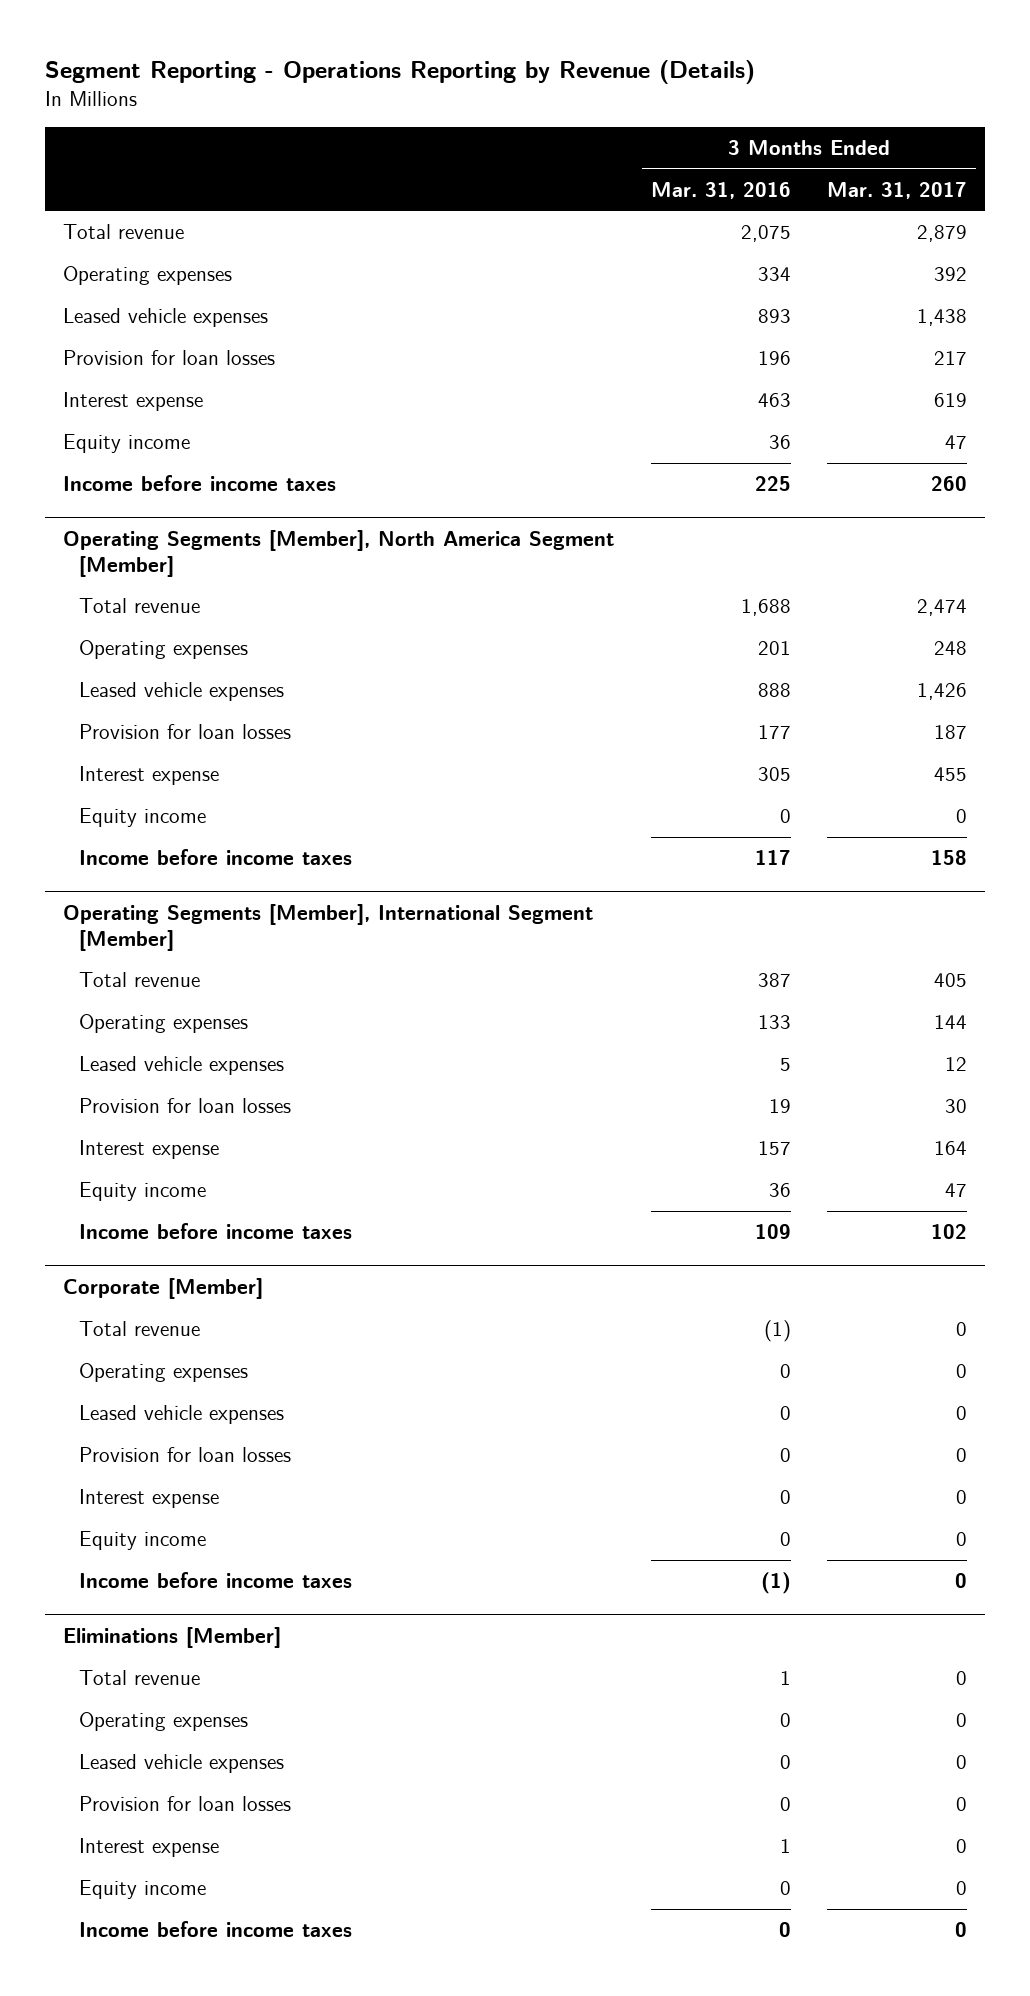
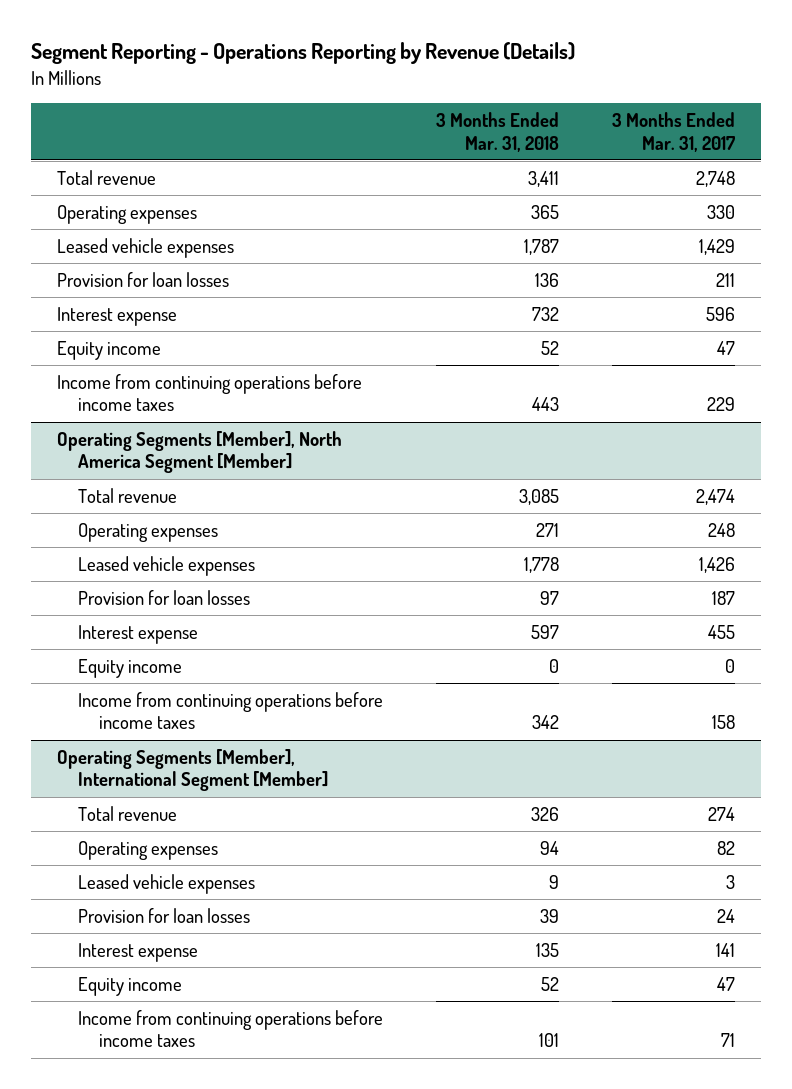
- | 3 Months Ended Mar. 31, 2016 | 3 Months Ended Mar. 31, 2017
+ | 3 Months Ended Mar. 31, 2018 | 3 Months Ended Mar. 31, 2017
- Total revenue | 2,075 | 2,879
- Operating expenses | 334 | 392
- Leased vehicle expenses | 893 | 1,438
- Provision for loan losses | 196 | 217
- Interest expense | 463 | 619
+ Total revenue | 3,411 | 2,748
+ Operating expenses | 365 | 330
+ Leased vehicle expenses | 1,787 | 1,429
+ Provision for loan losses | 136 | 211
+ Interest expense | 732 | 596
- Income before income taxes | 225 | 260
+ Income from continuing operations before income taxes | 443 | 229
@ Operating Segments [Member], North America Segment [Member]
- Income before income taxes | 117 | 158
+ Income from continuing operations before income taxes | 342 | 158
@ Operating Segments [Member], International Segment [Member]
- Total revenue | 387 | 405
- Operating expenses | 133 | 144
- Leased vehicle expenses | 5 | 12
- Provision for loan losses | 19 | 30
- Interest expense | 157 | 164
+ Total revenue | 326 | 274
+ Operating expenses | 94 | 82
+ Leased vehicle expenses | 9 | 3
+ Provision for loan losses | 39 | 24
+ Interest expense | 135 | 141
- Income before income taxes | 109 | 102
- Corporate [Member]
- Total revenue | (1) | 0
- Operating expenses | 0 | 0
- Leased vehicle expenses | 0 | 0
- Provision for loan losses | 0 | 0
- Interest expense | 0 | 0
- Equity income | 0 | 0
- Income before income taxes | (1) | 0
- Eliminations [Member]
- Total revenue | 1 | 0
- Operating expenses | 0 | 0
- Leased vehicle expenses | 0 | 0
- Provision for loan losses | 0 | 0
- Interest expense | 1 | 0
- Equity income | 0 | 0
- Income before income taxes | 0 | 0
@ Operating Segments [Member], International Segment [Member]
+ Income from continuing operations before income taxes | 101 | 71

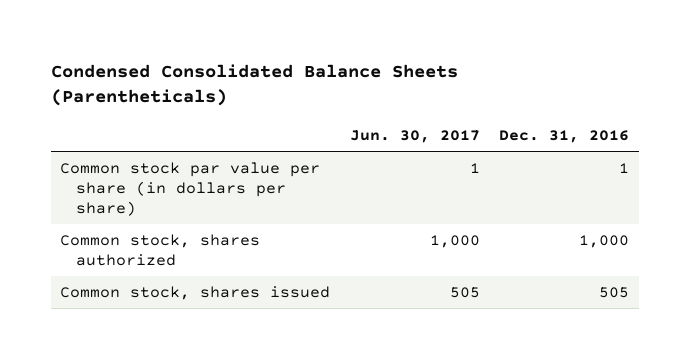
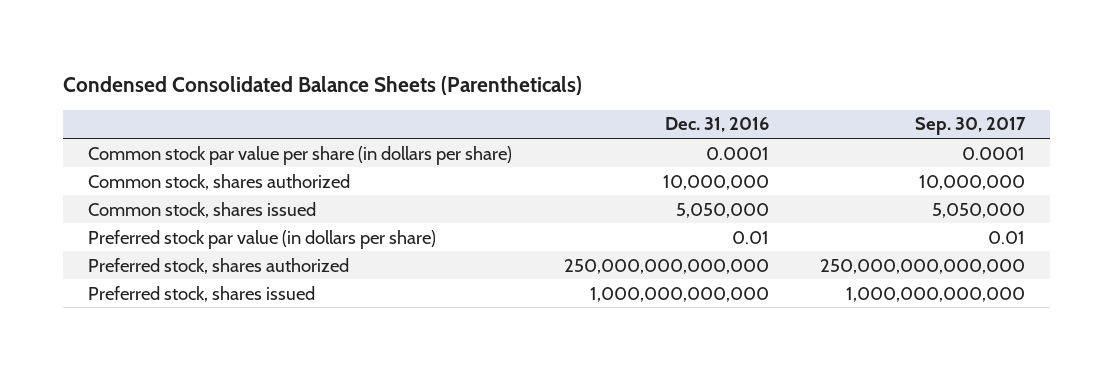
- | Jun. 30, 2017 | Dec. 31, 2016
+ | Dec. 31, 2016 | Sep. 30, 2017
- Common stock par value per share (in dollars per share) | 1 | 1
- Common stock, shares authorized | 1,000 | 1,000
- Common stock, shares issued | 505 | 505
+ Common stock par value per share (in dollars per share) | 0.0001 | 0.0001
+ Common stock, shares authorized | 10,000,000 | 10,000,000
+ Common stock, shares issued | 5,050,000 | 5,050,000
+ Preferred stock par value (in dollars per share) | 0.01 | 0.01
+ Preferred stock, shares authorized | 250,000,000,000,000 | 250,000,000,000,000
+ Preferred stock, shares issued | 1,000,000,000,000 | 1,000,000,000,000

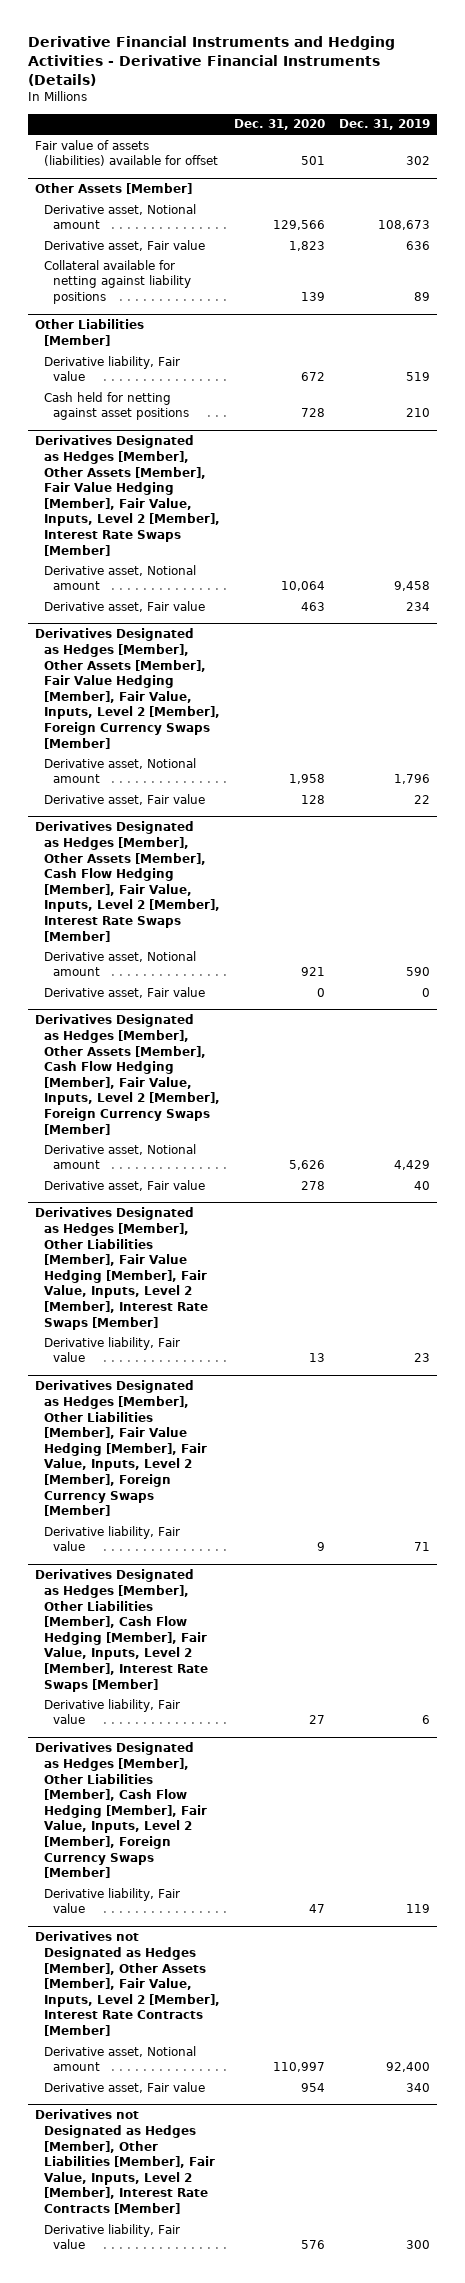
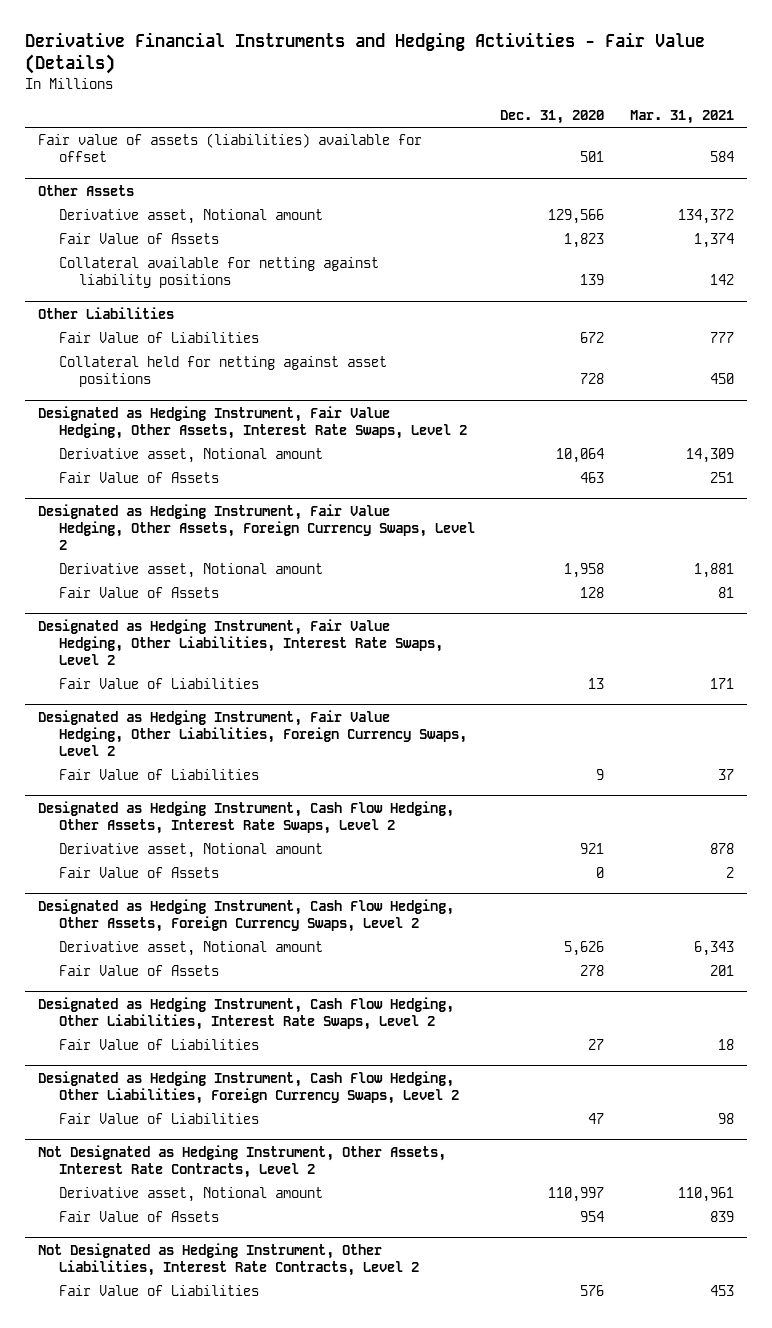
- Derivative Financial Instruments and Hedging Activities - Derivative Financial Instruments (Details)
+ Derivative Financial Instruments and Hedging Activities - Fair Value (Details)
- | Dec. 31, 2020 | Dec. 31, 2019
+ | Dec. 31, 2020 | Mar. 31, 2021
- Other Assets [Member]
+ Other Assets
- Derivative asset, Fair value | 1,823 | 636
+ Fair Value of Assets | 1,823 | 1,374
- Other Liabilities [Member]
- Derivative liability, Fair value | 672 | 519
- Cash held for netting against asset positions | 728 | 210
- Derivatives Designated as Hedges [Member], Other Assets [Member], Fair Value Hedging [Member], Fair Value, Inputs, Level 2 [Member], Interest Rate Swaps [Member]
+ Other Liabilities
+ Fair Value of Liabilities | 672 | 777
+ Collateral held for netting against asset positions | 728 | 450
+ Designated as Hedging Instrument, Fair Value Hedging, Other Assets, Interest Rate Swaps, Level 2
- Derivative asset, Fair value | 463 | 234
- Derivatives Designated as Hedges [Member], Other Assets [Member], Fair Value Hedging [Member], Fair Value, Inputs, Level 2 [Member], Foreign Currency Swaps [Member]
+ Fair Value of Assets | 463 | 251
+ Designated as Hedging Instrument, Fair Value Hedging, Other Assets, Foreign Currency Swaps, Level 2
- Derivative asset, Fair value | 128 | 22
- Derivatives Designated as Hedges [Member], Other Assets [Member], Cash Flow Hedging [Member], Fair Value, Inputs, Level 2 [Member], Interest Rate Swaps [Member]
+ Fair Value of Assets | 128 | 81
+ Designated as Hedging Instrument, Fair Value Hedging, Other Liabilities, Interest Rate Swaps, Level 2
+ Fair Value of Liabilities | 13 | 171
+ Designated as Hedging Instrument, Fair Value Hedging, Other Liabilities, Foreign Currency Swaps, Level 2
+ Fair Value of Liabilities | 9 | 37
+ Designated as Hedging Instrument, Cash Flow Hedging, Other Assets, Interest Rate Swaps, Level 2
- Derivative asset, Fair value | 0 | 0
- Derivatives Designated as Hedges [Member], Other Assets [Member], Cash Flow Hedging [Member], Fair Value, Inputs, Level 2 [Member], Foreign Currency Swaps [Member]
+ Fair Value of Assets | 0 | 2
+ Designated as Hedging Instrument, Cash Flow Hedging, Other Assets, Foreign Currency Swaps, Level 2
- Derivative asset, Fair value | 278 | 40
- Derivatives Designated as Hedges [Member], Other Liabilities [Member], Fair Value Hedging [Member], Fair Value, Inputs, Level 2 [Member], Interest Rate Swaps [Member]
- Derivative liability, Fair value | 13 | 23
- Derivatives Designated as Hedges [Member], Other Liabilities [Member], Fair Value Hedging [Member], Fair Value, Inputs, Level 2 [Member], Foreign Currency Swaps [Member]
- Derivative liability, Fair value | 9 | 71
- Derivatives Designated as Hedges [Member], Other Liabilities [Member], Cash Flow Hedging [Member], Fair Value, Inputs, Level 2 [Member], Interest Rate Swaps [Member]
- Derivative liability, Fair value | 27 | 6
- Derivatives Designated as Hedges [Member], Other Liabilities [Member], Cash Flow Hedging [Member], Fair Value, Inputs, Level 2 [Member], Foreign Currency Swaps [Member]
- Derivative liability, Fair value | 47 | 119
- Derivatives not Designated as Hedges [Member], Other Assets [Member], Fair Value, Inputs, Level 2 [Member], Interest Rate Contracts [Member]
+ Fair Value of Assets | 278 | 201
+ Designated as Hedging Instrument, Cash Flow Hedging, Other Liabilities, Interest Rate Swaps, Level 2
+ Fair Value of Liabilities | 27 | 18
+ Designated as Hedging Instrument, Cash Flow Hedging, Other Liabilities, Foreign Currency Swaps, Level 2
+ Fair Value of Liabilities | 47 | 98
+ Not Designated as Hedging Instrument, Other Assets, Interest Rate Contracts, Level 2
- Derivative asset, Fair value | 954 | 340
- Derivatives not Designated as Hedges [Member], Other Liabilities [Member], Fair Value, Inputs, Level 2 [Member], Interest Rate Contracts [Member]
- Derivative liability, Fair value | 576 | 300
+ Fair Value of Assets | 954 | 839
+ Not Designated as Hedging Instrument, Other Liabilities, Interest Rate Contracts, Level 2
+ Fair Value of Liabilities | 576 | 453

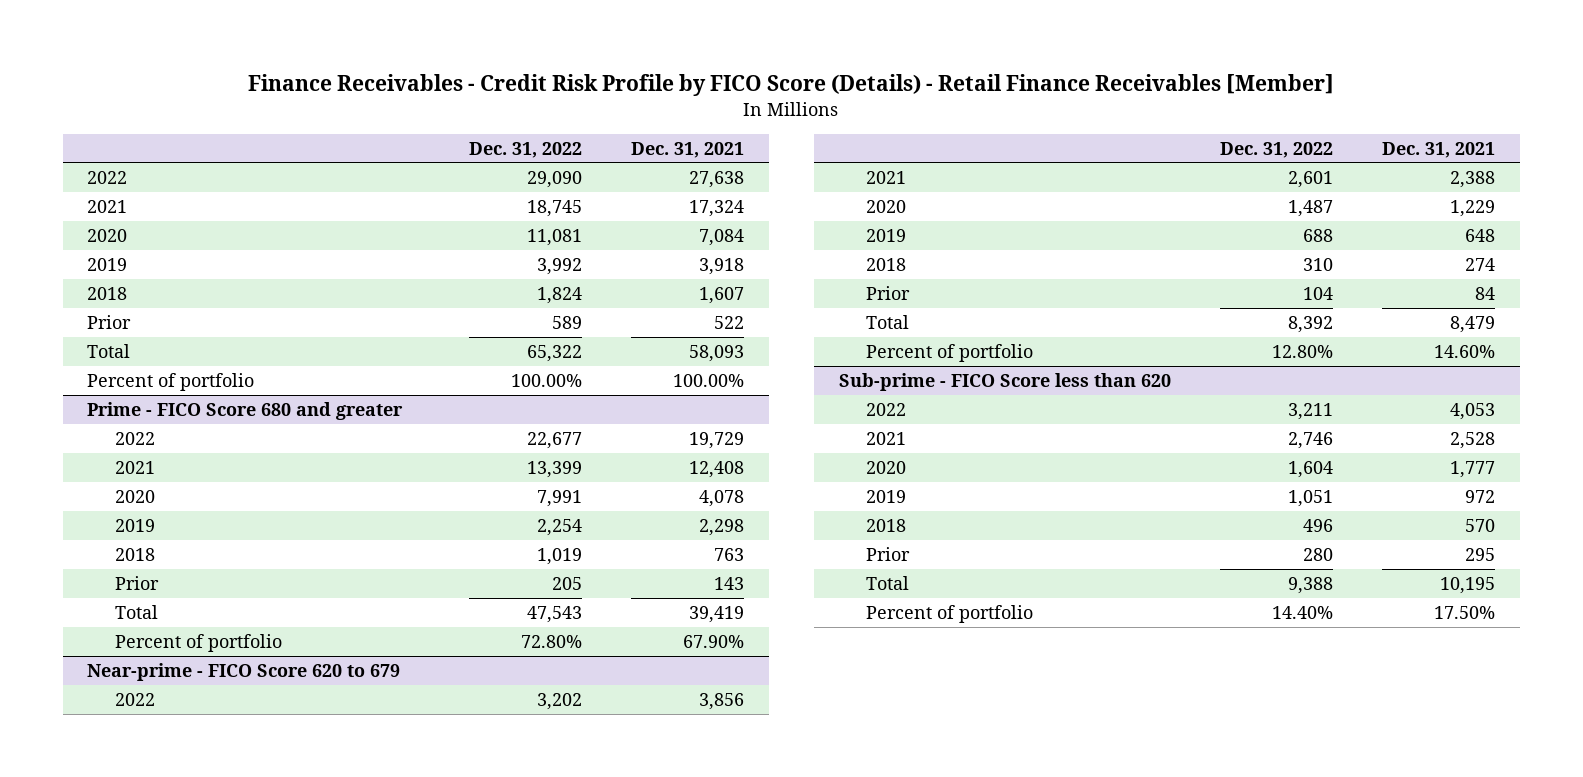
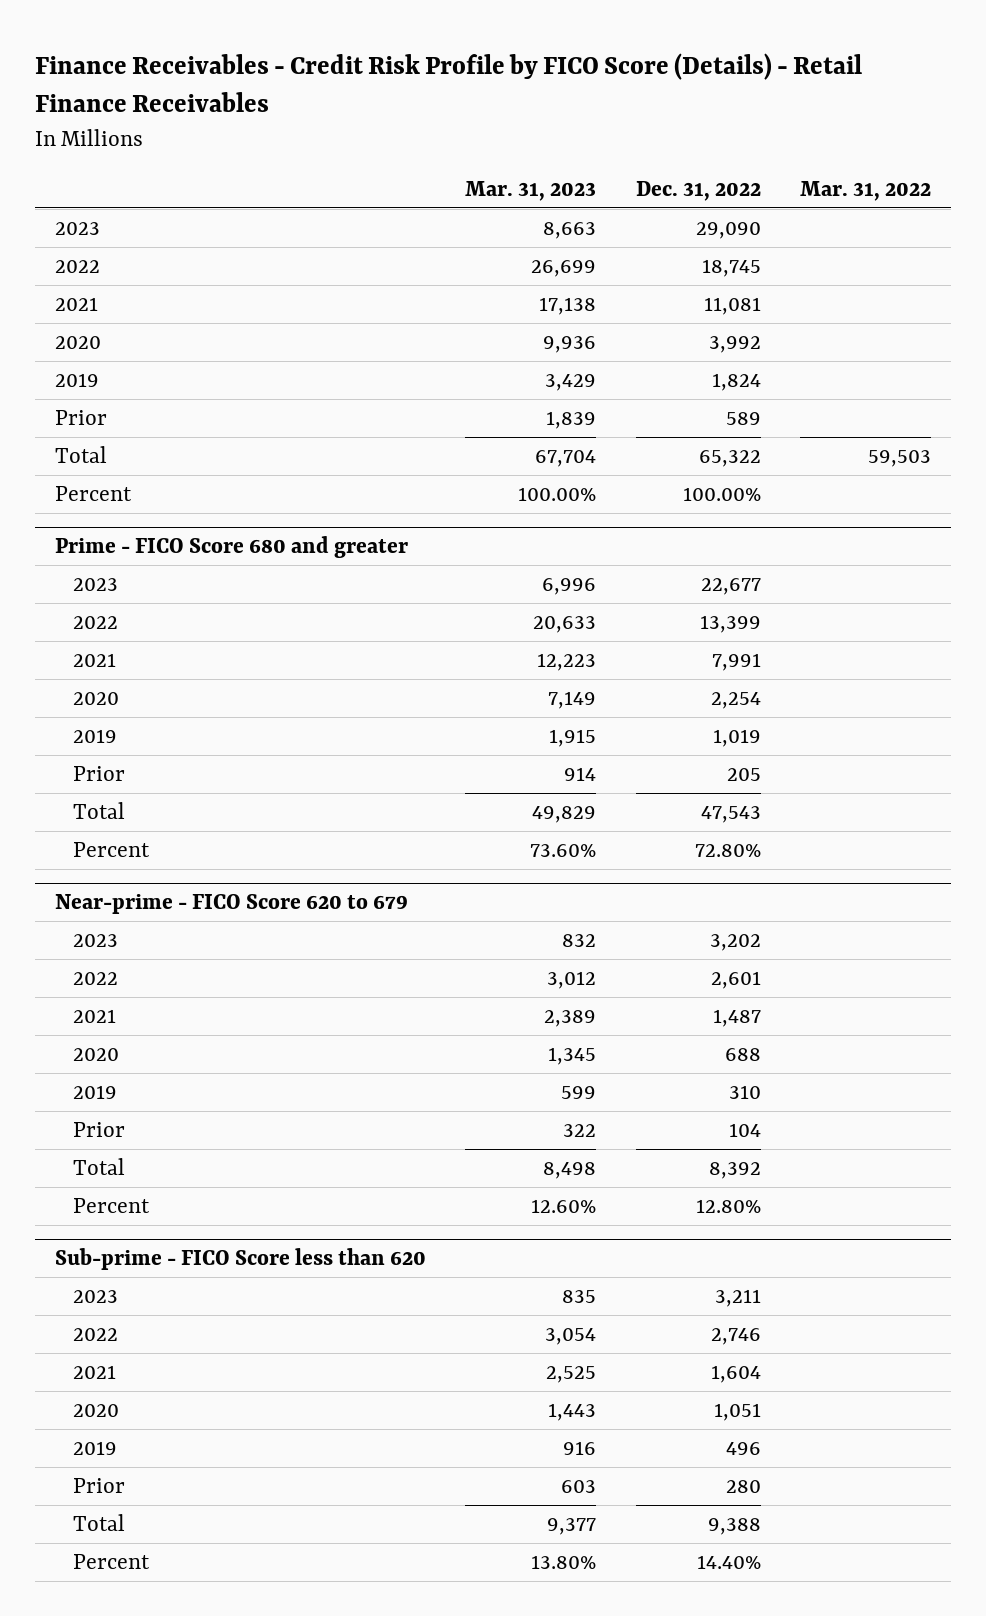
- Finance Receivables - Credit Risk Profile by FICO Score (Details) - Retail Finance Receivables [Member]
+ Finance Receivables - Credit Risk Profile by FICO Score (Details) - Retail Finance Receivables
- | Dec. 31, 2022 | Dec. 31, 2021
+ | Mar. 31, 2023 | Dec. 31, 2022 | Mar. 31, 2022
- 2022 | 29,090 | 27,638
- 2021 | 18,745 | 17,324
- 2020 | 11,081 | 7,084
- 2019 | 3,992 | 3,918
- 2018 | 1,824 | 1,607
+ 2023 | 8,663 | 29,090 |
+ 2022 | 26,699 | 18,745 |
+ 2021 | 17,138 | 11,081 |
+ 2020 | 9,936 | 3,992 |
+ 2019 | 3,429 | 1,824 |
- Percent of portfolio | 100.00% | 100.00%
+ Percent | 100.00% | 100.00% |
@ Prime - FICO Score 680 and greater
- 2022 | 22,677 | 19,729
- 2021 | 13,399 | 12,408
- 2020 | 7,991 | 4,078
- 2019 | 2,254 | 2,298
- 2018 | 1,019 | 763
+ 2023 | 6,996 | 22,677 |
+ 2022 | 20,633 | 13,399 |
+ 2021 | 12,223 | 7,991 |
+ 2020 | 7,149 | 2,254 |
+ 2019 | 1,915 | 1,019 |
- Percent of portfolio | 72.80% | 67.90%
+ Percent | 73.60% | 72.80% |
@ Near-prime - FICO Score 620 to 679
- 2022 | 3,202 | 3,856
- 2021 | 2,601 | 2,388
- 2020 | 1,487 | 1,229
- 2019 | 688 | 648
- 2018 | 310 | 274
+ 2023 | 832 | 3,202 |
+ 2022 | 3,012 | 2,601 |
+ 2021 | 2,389 | 1,487 |
+ 2020 | 1,345 | 688 |
+ 2019 | 599 | 310 |
- Percent of portfolio | 12.80% | 14.60%
+ Percent | 12.60% | 12.80% |
@ Sub-prime - FICO Score less than 620
- 2022 | 3,211 | 4,053
- 2021 | 2,746 | 2,528
- 2020 | 1,604 | 1,777
- 2019 | 1,051 | 972
- 2018 | 496 | 570
+ 2023 | 835 | 3,211 |
+ 2022 | 3,054 | 2,746 |
+ 2021 | 2,525 | 1,604 |
+ 2020 | 1,443 | 1,051 |
+ 2019 | 916 | 496 |
- Percent of portfolio | 14.40% | 17.50%
+ Percent | 13.80% | 14.40% |

